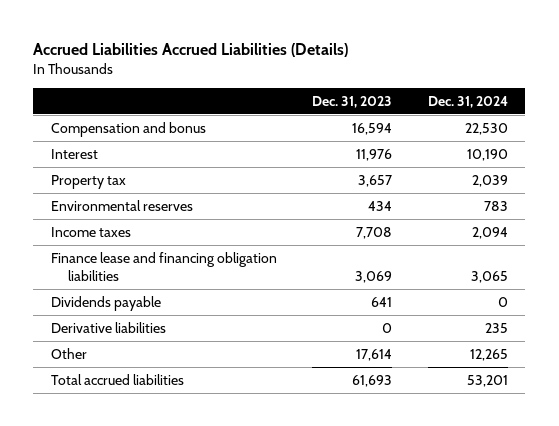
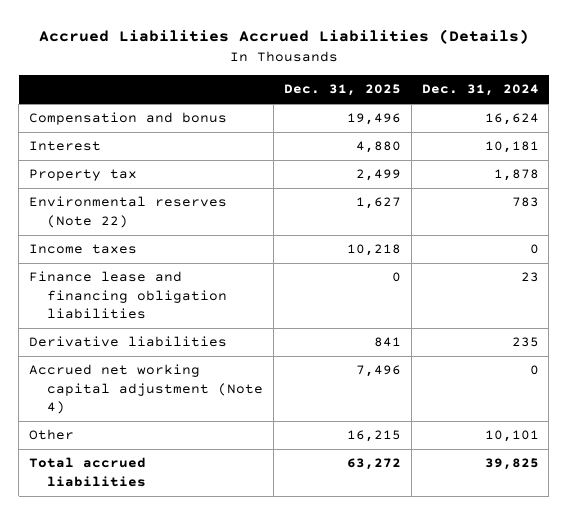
- | Dec. 31, 2023 | Dec. 31, 2024
+ | Dec. 31, 2025 | Dec. 31, 2024
- Compensation and bonus | 16,594 | 22,530
- Interest | 11,976 | 10,190
- Property tax | 3,657 | 2,039
- Environmental reserves | 434 | 783
- Income taxes | 7,708 | 2,094
- Finance lease and financing obligation liabilities | 3,069 | 3,065
- Dividends payable | 641 | 0
+ Compensation and bonus | 19,496 | 16,624
+ Interest | 4,880 | 10,181
+ Property tax | 2,499 | 1,878
+ Environmental reserves (Note 22) | 1,627 | 783
+ Income taxes | 10,218 | 0
+ Finance lease and financing obligation liabilities | 0 | 23
- Other | 17,614 | 12,265
- Total accrued liabilities | 61,693 | 53,201
+ Accrued net working capital adjustment (Note 4) | 7,496 | 0
+ Other | 16,215 | 10,101
+ Total accrued liabilities | 63,272 | 39,825

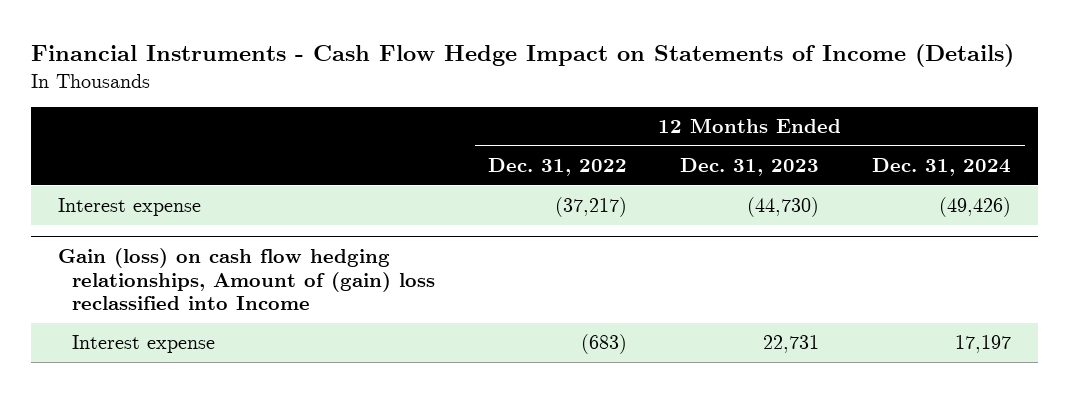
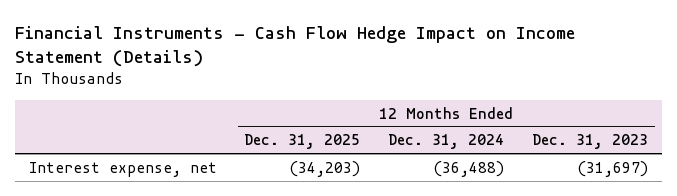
- Financial Instruments - Cash Flow Hedge Impact on Statements of Income (Details)
+ Financial Instruments - Cash Flow Hedge Impact on Income Statement (Details)
- | 12 Months Ended Dec. 31, 2022 | 12 Months Ended Dec. 31, 2023 | 12 Months Ended Dec. 31, 2024
+ | 12 Months Ended Dec. 31, 2025 | 12 Months Ended Dec. 31, 2024 | 12 Months Ended Dec. 31, 2023
- Interest expense | (37,217) | (44,730) | (49,426)
- Gain (loss) on cash flow hedging relationships, Amount of (gain) loss reclassified into Income
- Interest expense | (683) | 22,731 | 17,197
+ Interest expense, net | (34,203) | (36,488) | (31,697)

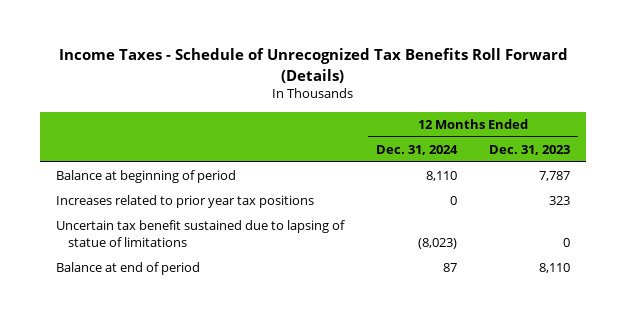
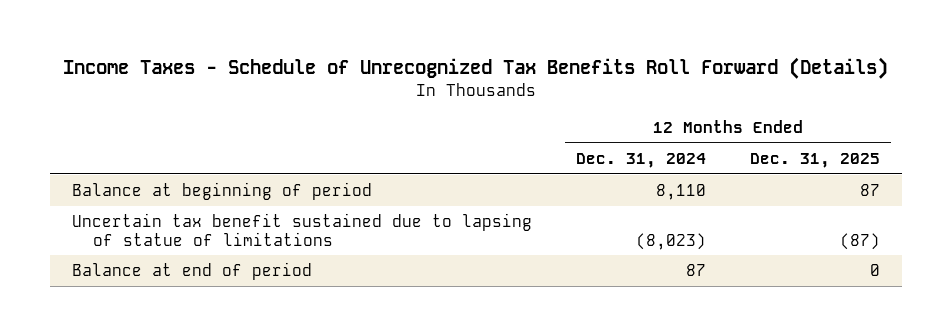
- | 12 Months Ended Dec. 31, 2024 | 12 Months Ended Dec. 31, 2023
+ | 12 Months Ended Dec. 31, 2024 | 12 Months Ended Dec. 31, 2025
- Increases related to prior year tax positions | 0 | 323

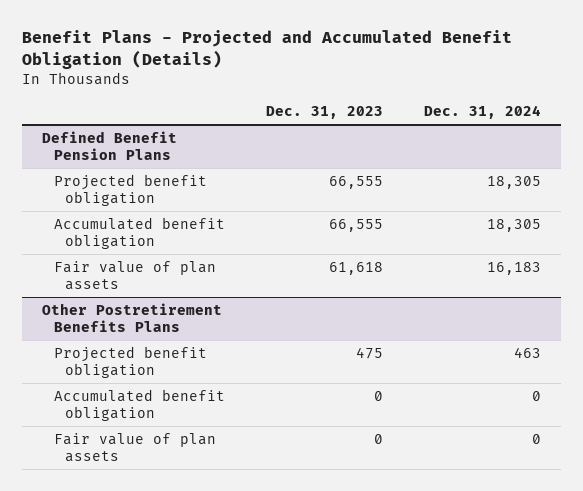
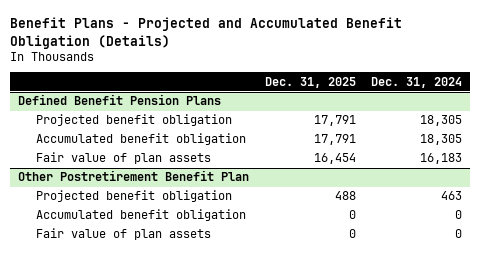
- | Dec. 31, 2023 | Dec. 31, 2024
+ | Dec. 31, 2025 | Dec. 31, 2024
- Other Postretirement Benefits Plans
+ Other Postretirement Benefit Plan

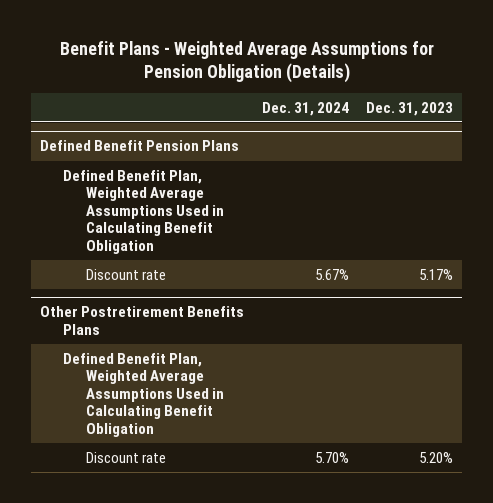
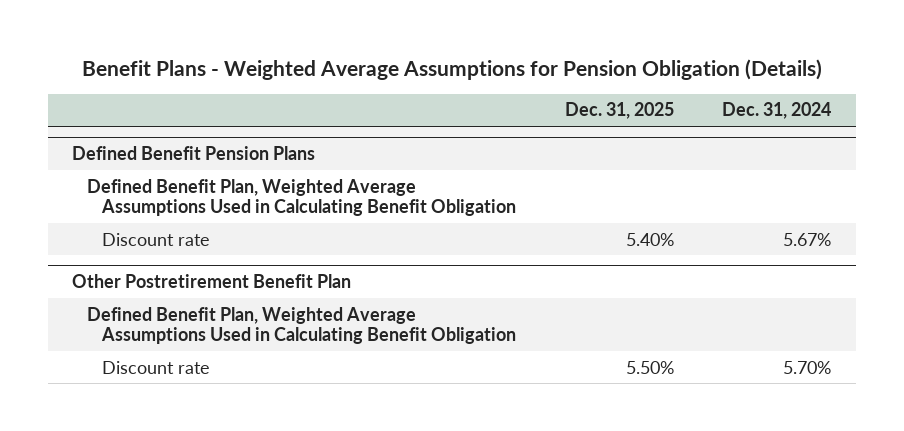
- | Dec. 31, 2024 | Dec. 31, 2023
+ | Dec. 31, 2025 | Dec. 31, 2024
- Other Postretirement Benefits Plans
+ Other Postretirement Benefit Plan

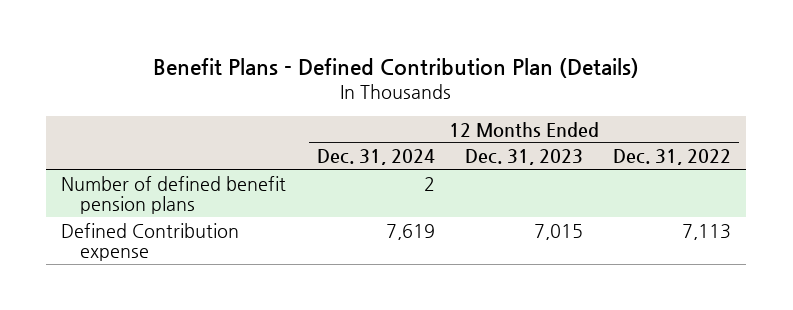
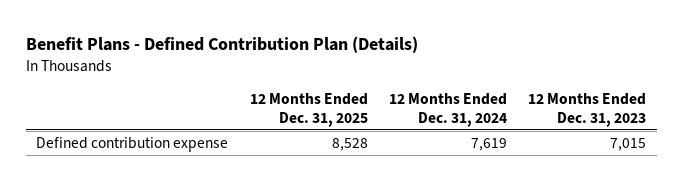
- | 12 Months Ended Dec. 31, 2024 | 12 Months Ended Dec. 31, 2023 | 12 Months Ended Dec. 31, 2022
+ | 12 Months Ended Dec. 31, 2025 | 12 Months Ended Dec. 31, 2024 | 12 Months Ended Dec. 31, 2023
- Number of defined benefit pension plans | 2 | |
- Defined Contribution expense | 7,619 | 7,015 | 7,113
+ Defined contribution expense | 8,528 | 7,619 | 7,015

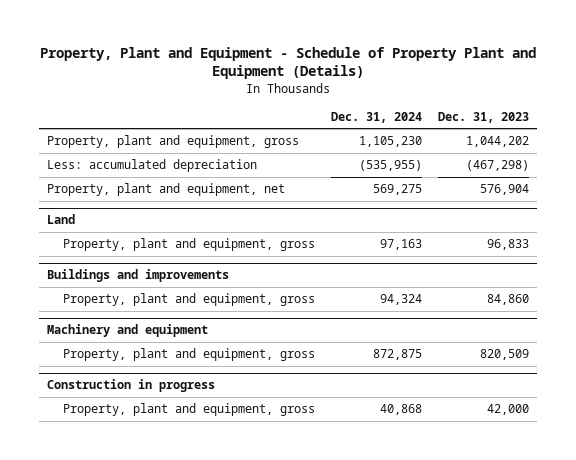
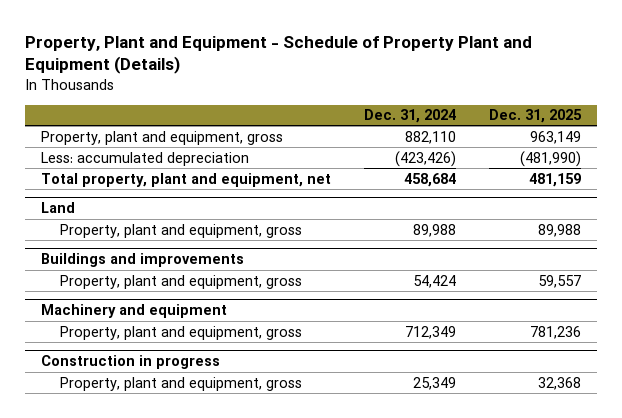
- | Dec. 31, 2024 | Dec. 31, 2023
+ | Dec. 31, 2024 | Dec. 31, 2025
- Property, plant and equipment, gross | 1,105,230 | 1,044,202
- Less: accumulated depreciation | (535,955) | (467,298)
- Property, plant and equipment, net | 569,275 | 576,904
+ Property, plant and equipment, gross | 882,110 | 963,149
+ Less: accumulated depreciation | (423,426) | (481,990)
+ Total property, plant and equipment, net | 458,684 | 481,159
@ Land
- Property, plant and equipment, gross | 97,163 | 96,833
+ Property, plant and equipment, gross | 89,988 | 89,988
@ Buildings and improvements
- Property, plant and equipment, gross | 94,324 | 84,860
+ Property, plant and equipment, gross | 54,424 | 59,557
@ Machinery and equipment
- Property, plant and equipment, gross | 872,875 | 820,509
+ Property, plant and equipment, gross | 712,349 | 781,236
@ Construction in progress
- Property, plant and equipment, gross | 40,868 | 42,000
+ Property, plant and equipment, gross | 25,349 | 32,368

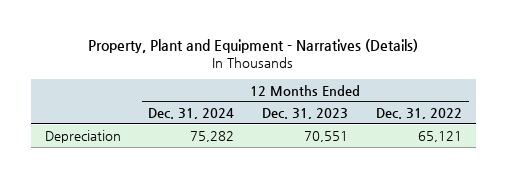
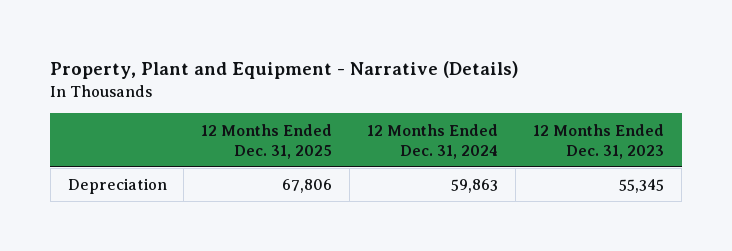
- Property, Plant and Equipment - Narratives (Details)
+ Property, Plant and Equipment - Narrative (Details)
- | 12 Months Ended Dec. 31, 2024 | 12 Months Ended Dec. 31, 2023 | 12 Months Ended Dec. 31, 2022
+ | 12 Months Ended Dec. 31, 2025 | 12 Months Ended Dec. 31, 2024 | 12 Months Ended Dec. 31, 2023
- Depreciation | 75,282 | 70,551 | 65,121
+ Depreciation | 67,806 | 59,863 | 55,345

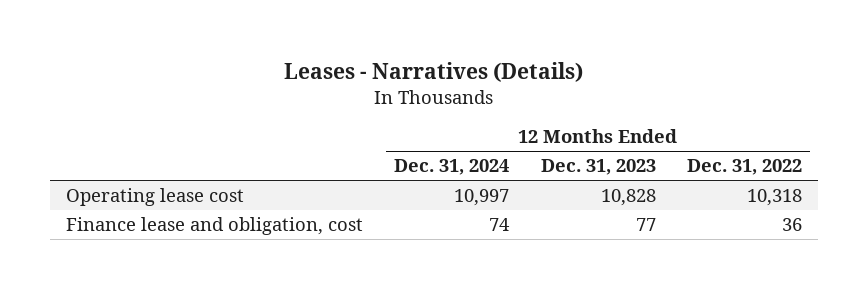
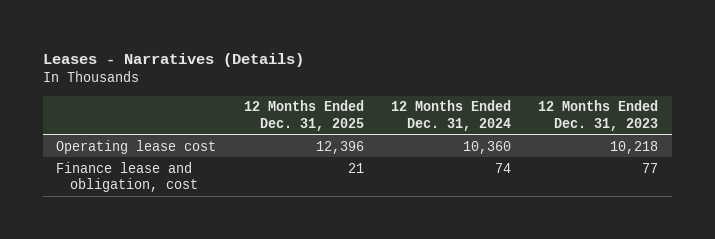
- | 12 Months Ended Dec. 31, 2024 | 12 Months Ended Dec. 31, 2023 | 12 Months Ended Dec. 31, 2022
+ | 12 Months Ended Dec. 31, 2025 | 12 Months Ended Dec. 31, 2024 | 12 Months Ended Dec. 31, 2023
- Operating lease cost | 10,997 | 10,828 | 10,318
+ Operating lease cost | 12,396 | 10,360 | 10,218

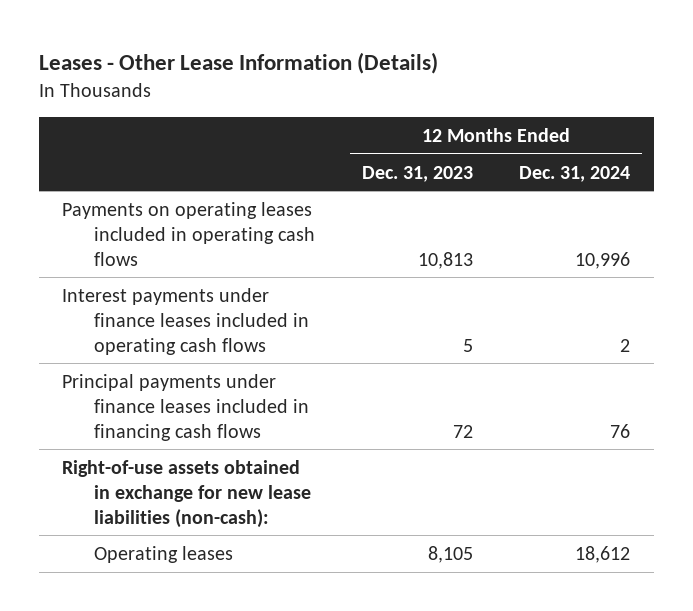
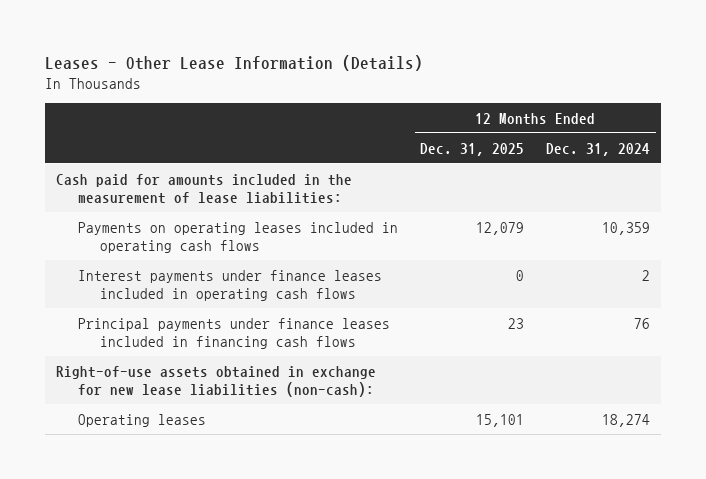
- | 12 Months Ended Dec. 31, 2023 | 12 Months Ended Dec. 31, 2024
+ | 12 Months Ended Dec. 31, 2025 | 12 Months Ended Dec. 31, 2024
- Payments on operating leases included in operating cash flows | 10,813 | 10,996
+ Cash paid for amounts included in the measurement of lease liabilities:
+ Payments on operating leases included in operating cash flows | 12,079 | 10,359
- Operating leases | 8,105 | 18,612
+ Operating leases | 15,101 | 18,274

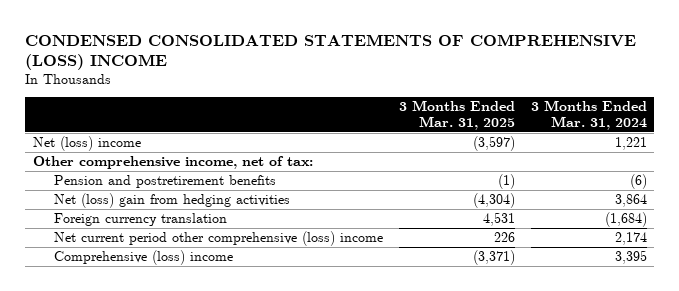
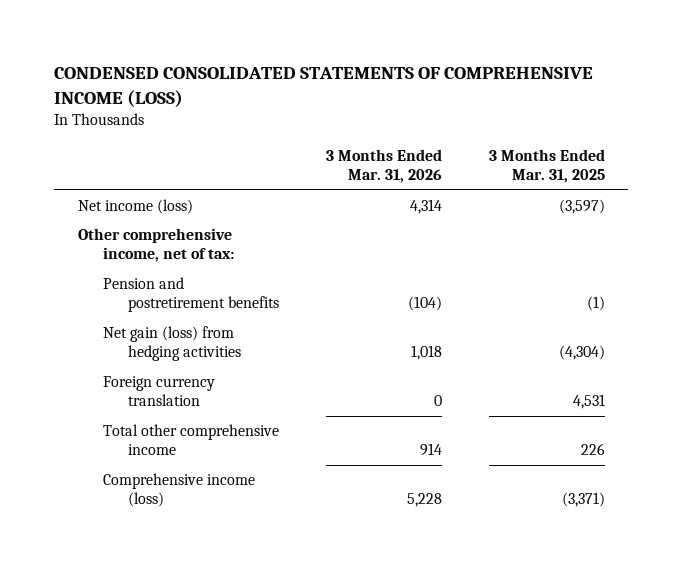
- CONDENSED CONSOLIDATED STATEMENTS OF COMPREHENSIVE (LOSS) INCOME
+ CONDENSED CONSOLIDATED STATEMENTS OF COMPREHENSIVE INCOME (LOSS)
- | 3 Months Ended Mar. 31, 2025 | 3 Months Ended Mar. 31, 2024
+ | 3 Months Ended Mar. 31, 2026 | 3 Months Ended Mar. 31, 2025
- Net (loss) income | (3,597) | 1,221
+ Net income (loss) | 4,314 | (3,597)
- Net (loss) gain from hedging activities | (4,304) | 3,864
+ Net gain (loss) from hedging activities | 1,018 | (4,304)
- Net current period other comprehensive (loss) income | 226 | 2,174
- Comprehensive (loss) income | (3,371) | 3,395
+ Total other comprehensive income | 914 | 226
+ Comprehensive income (loss) | 5,228 | (3,371)

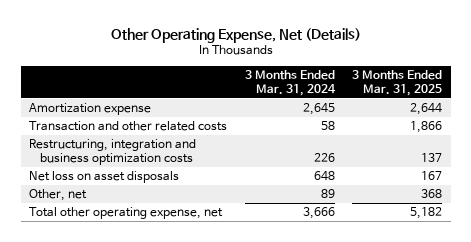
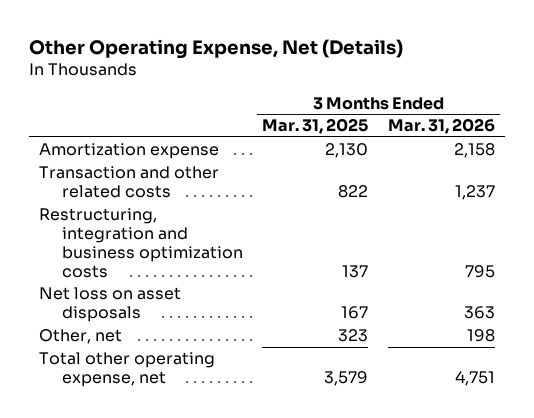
- | 3 Months Ended Mar. 31, 2024 | 3 Months Ended Mar. 31, 2025
+ | 3 Months Ended Mar. 31, 2025 | 3 Months Ended Mar. 31, 2026
- Amortization expense | 2,645 | 2,644
- Transaction and other related costs | 58 | 1,866
+ Amortization expense | 2,130 | 2,158
+ Transaction and other related costs | 822 | 1,237
- Other, net | 89 | 368
- Total other operating expense, net | 3,666 | 5,182
+ Other, net | 323 | 198
+ Total other operating expense, net | 3,579 | 4,751

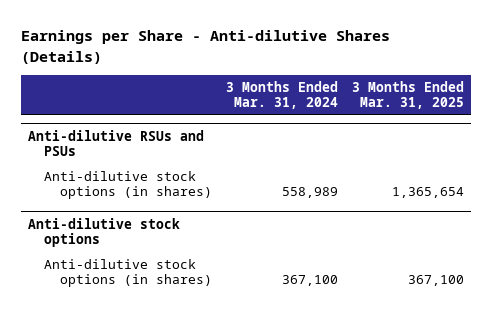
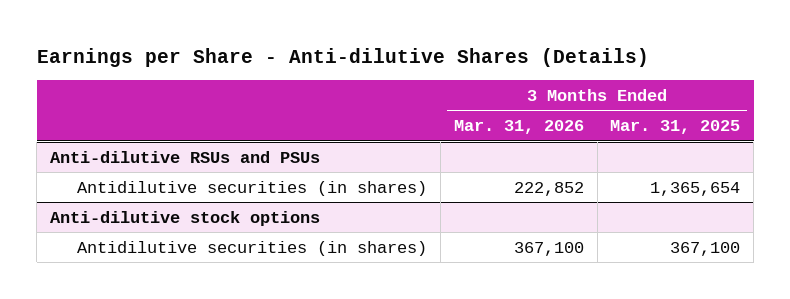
- | 3 Months Ended Mar. 31, 2024 | 3 Months Ended Mar. 31, 2025
+ | 3 Months Ended Mar. 31, 2026 | 3 Months Ended Mar. 31, 2025
@ Anti-dilutive RSUs and PSUs
- Anti-dilutive stock options (in shares) | 558,989 | 1,365,654
+ Antidilutive securities (in shares) | 222,852 | 1,365,654
@ Anti-dilutive stock options
- Anti-dilutive stock options (in shares) | 367,100 | 367,100
+ Antidilutive securities (in shares) | 367,100 | 367,100

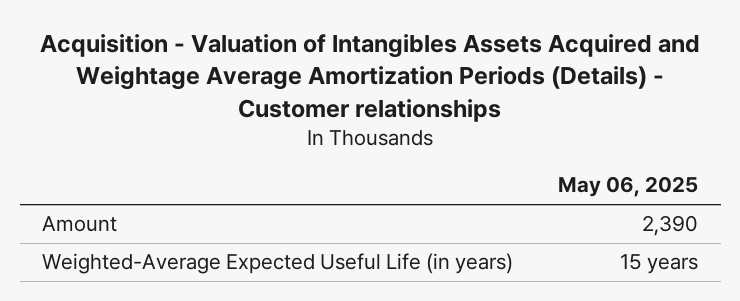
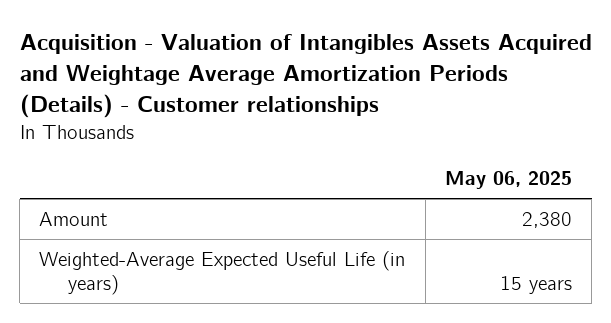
- Amount | 2,390
+ Amount | 2,380

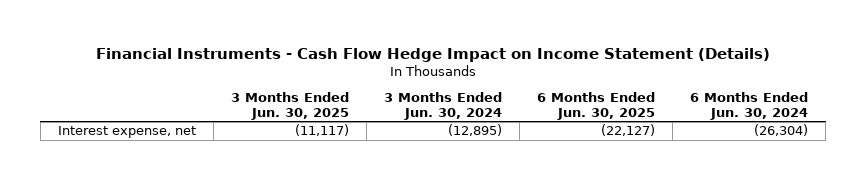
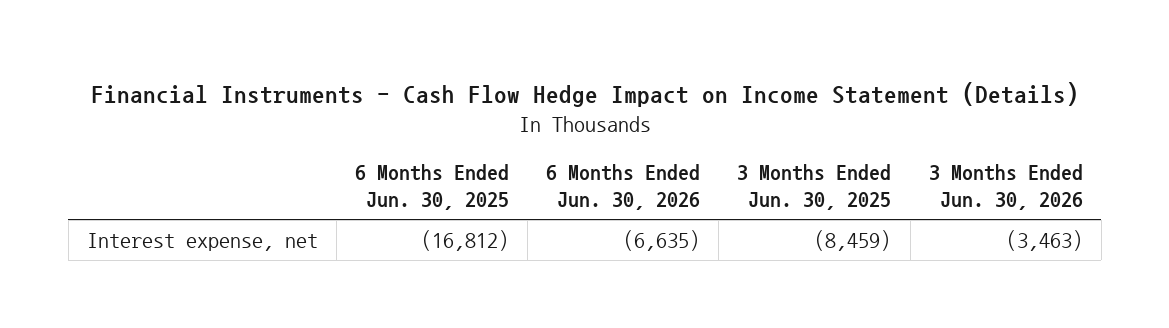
- | 3 Months Ended Jun. 30, 2025 | 3 Months Ended Jun. 30, 2024 | 6 Months Ended Jun. 30, 2025 | 6 Months Ended Jun. 30, 2024
+ | 6 Months Ended Jun. 30, 2025 | 6 Months Ended Jun. 30, 2026 | 3 Months Ended Jun. 30, 2025 | 3 Months Ended Jun. 30, 2026
- Interest expense, net | (11,117) | (12,895) | (22,127) | (26,304)
+ Interest expense, net | (16,812) | (6,635) | (8,459) | (3,463)

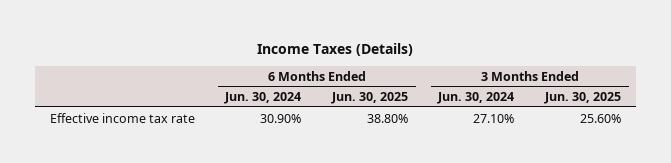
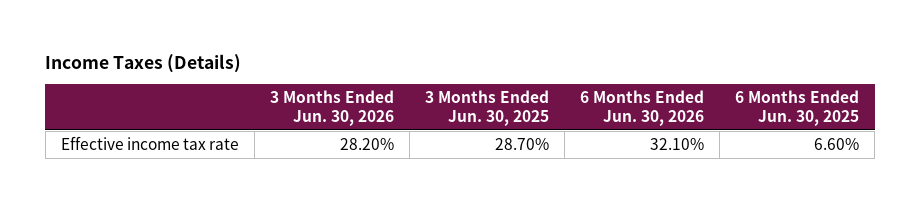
- | 6 Months Ended Jun. 30, 2024 | 6 Months Ended Jun. 30, 2025 | 3 Months Ended Jun. 30, 2024 | 3 Months Ended Jun. 30, 2025
+ | 3 Months Ended Jun. 30, 2026 | 3 Months Ended Jun. 30, 2025 | 6 Months Ended Jun. 30, 2026 | 6 Months Ended Jun. 30, 2025
- Effective income tax rate | 30.90% | 38.80% | 27.10% | 25.60%
+ Effective income tax rate | 28.20% | 28.70% | 32.10% | 6.60%

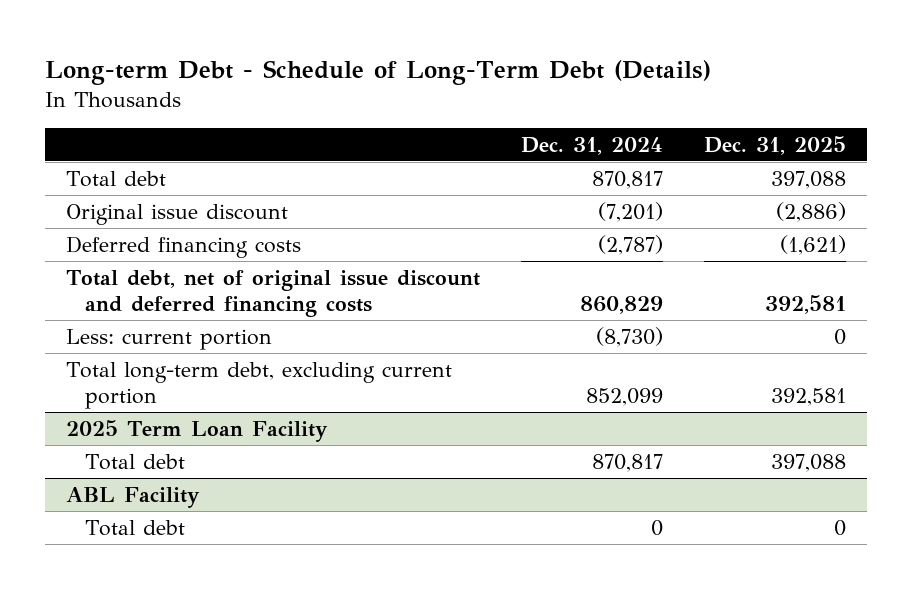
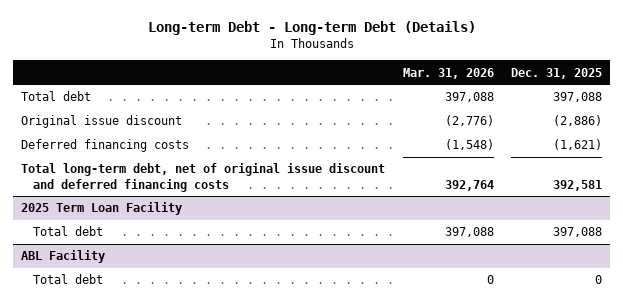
- Long-term Debt - Schedule of Long-Term Debt (Details)
+ Long-term Debt - Long-term Debt (Details)
- | Dec. 31, 2024 | Dec. 31, 2025
+ | Mar. 31, 2026 | Dec. 31, 2025
- Total debt, net of original issue discount and deferred financing costs | 860,829 | 392,581
- Less: current portion | (8,730) | 0
- Total long-term debt, excluding current portion | 852,099 | 392,581
+ Total long-term debt, net of original issue discount and deferred financing costs | 392,764 | 392,581

